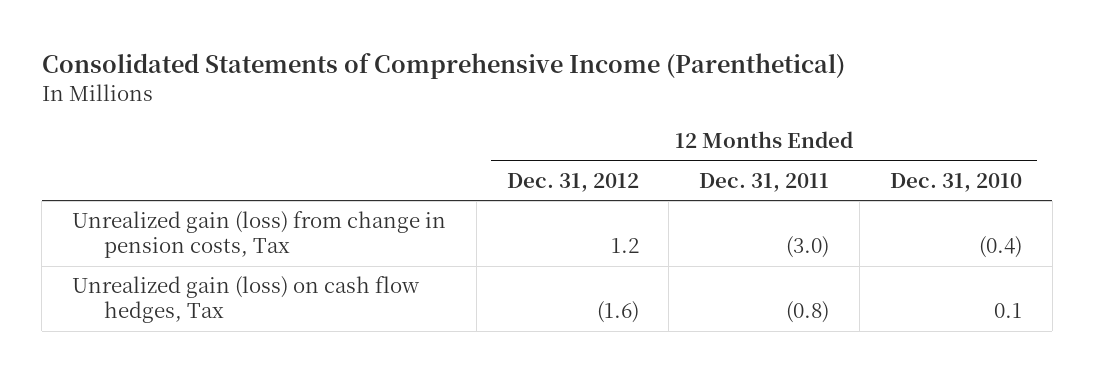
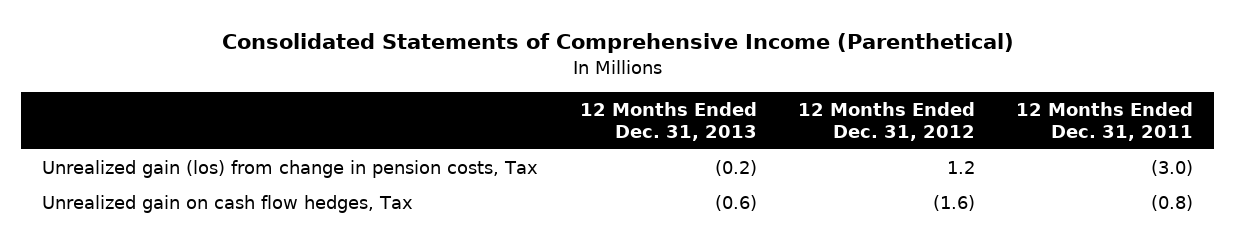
- | 12 Months Ended Dec. 31, 2012 | 12 Months Ended Dec. 31, 2011 | 12 Months Ended Dec. 31, 2010
+ | 12 Months Ended Dec. 31, 2013 | 12 Months Ended Dec. 31, 2012 | 12 Months Ended Dec. 31, 2011
- Unrealized gain (loss) from change in pension costs, Tax | 1.2 | (3.0) | (0.4)
- Unrealized gain (loss) on cash flow hedges, Tax | (1.6) | (0.8) | 0.1
+ Unrealized gain (los) from change in pension costs, Tax | (0.2) | 1.2 | (3.0)
+ Unrealized gain on cash flow hedges, Tax | (0.6) | (1.6) | (0.8)

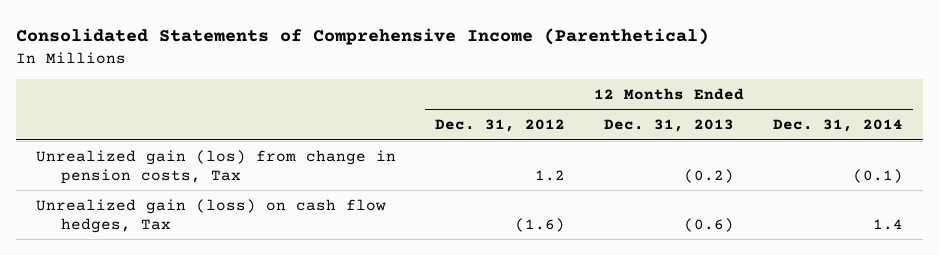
- | 12 Months Ended Dec. 31, 2013 | 12 Months Ended Dec. 31, 2012 | 12 Months Ended Dec. 31, 2011
+ | 12 Months Ended Dec. 31, 2012 | 12 Months Ended Dec. 31, 2013 | 12 Months Ended Dec. 31, 2014
- Unrealized gain on cash flow hedges, Tax | (0.6) | (1.6) | (0.8)
+ Unrealized gain (loss) on cash flow hedges, Tax | (1.6) | (0.6) | 1.4

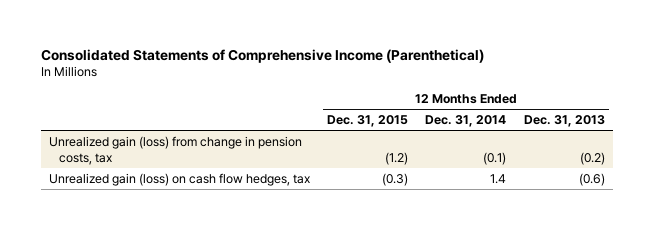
- | 12 Months Ended Dec. 31, 2012 | 12 Months Ended Dec. 31, 2013 | 12 Months Ended Dec. 31, 2014
+ | 12 Months Ended Dec. 31, 2015 | 12 Months Ended Dec. 31, 2014 | 12 Months Ended Dec. 31, 2013
- Unrealized gain (los) from change in pension costs, Tax | 1.2 | (0.2) | (0.1)
- Unrealized gain (loss) on cash flow hedges, Tax | (1.6) | (0.6) | 1.4
+ Unrealized gain (loss) from change in pension costs, tax | (1.2) | (0.1) | (0.2)
+ Unrealized gain (loss) on cash flow hedges, tax | (0.3) | 1.4 | (0.6)

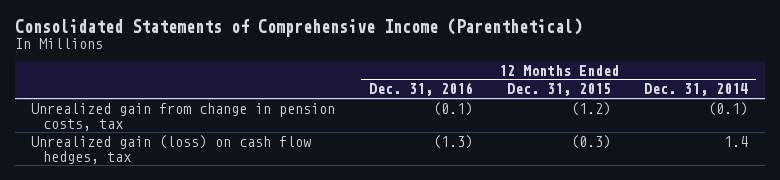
- | 12 Months Ended Dec. 31, 2015 | 12 Months Ended Dec. 31, 2014 | 12 Months Ended Dec. 31, 2013
+ | 12 Months Ended Dec. 31, 2016 | 12 Months Ended Dec. 31, 2015 | 12 Months Ended Dec. 31, 2014
- Unrealized gain (loss) from change in pension costs, tax | (1.2) | (0.1) | (0.2)
+ Unrealized gain from change in pension costs, tax | (0.1) | (1.2) | (0.1)

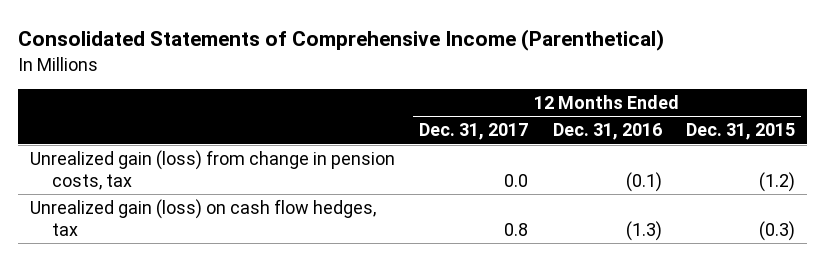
- | 12 Months Ended Dec. 31, 2016 | 12 Months Ended Dec. 31, 2015 | 12 Months Ended Dec. 31, 2014
+ | 12 Months Ended Dec. 31, 2017 | 12 Months Ended Dec. 31, 2016 | 12 Months Ended Dec. 31, 2015
- Unrealized gain from change in pension costs, tax | (0.1) | (1.2) | (0.1)
+ Unrealized gain (loss) from change in pension costs, tax | 0.0 | (0.1) | (1.2)

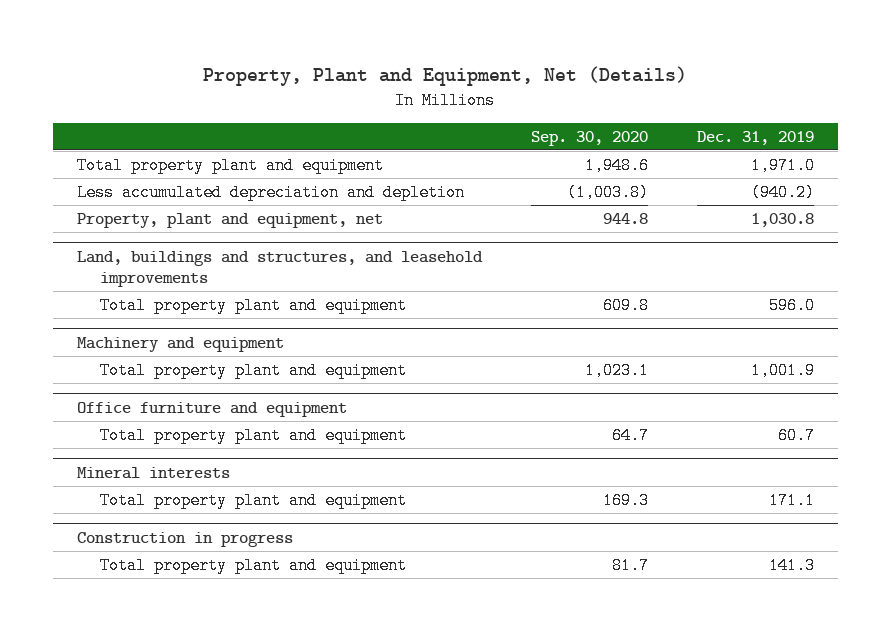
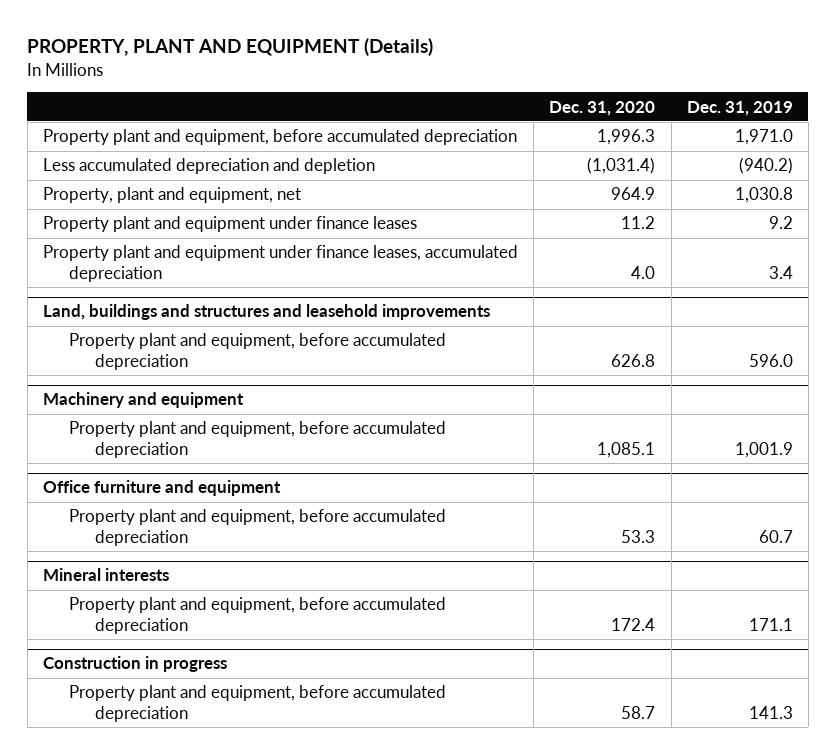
- Property, Plant and Equipment, Net (Details)
+ PROPERTY, PLANT AND EQUIPMENT (Details)
- | Sep. 30, 2020 | Dec. 31, 2019
+ | Dec. 31, 2020 | Dec. 31, 2019
- Total property plant and equipment | 1,948.6 | 1,971.0
+ Property plant and equipment, before accumulated depreciation | 1,996.3 | 1,971.0
- Land, buildings and structures, and leasehold improvements
- Total property plant and equipment | 609.8 | 596.0
+ Property plant and equipment under finance leases | 11.2 | 9.2
+ Property plant and equipment under finance leases, accumulated depreciation | 4.0 | 3.4
+ Land, buildings and structures and leasehold improvements
+ Property plant and equipment, before accumulated depreciation | 626.8 | 596.0
@ Machinery and equipment
- Total property plant and equipment | 1,023.1 | 1,001.9
+ Property plant and equipment, before accumulated depreciation | 1,085.1 | 1,001.9
@ Office furniture and equipment
- Total property plant and equipment | 64.7 | 60.7
+ Property plant and equipment, before accumulated depreciation | 53.3 | 60.7
@ Mineral interests
- Total property plant and equipment | 169.3 | 171.1
+ Property plant and equipment, before accumulated depreciation | 172.4 | 171.1
@ Construction in progress
- Total property plant and equipment | 81.7 | 141.3
+ Property plant and equipment, before accumulated depreciation | 58.7 | 141.3

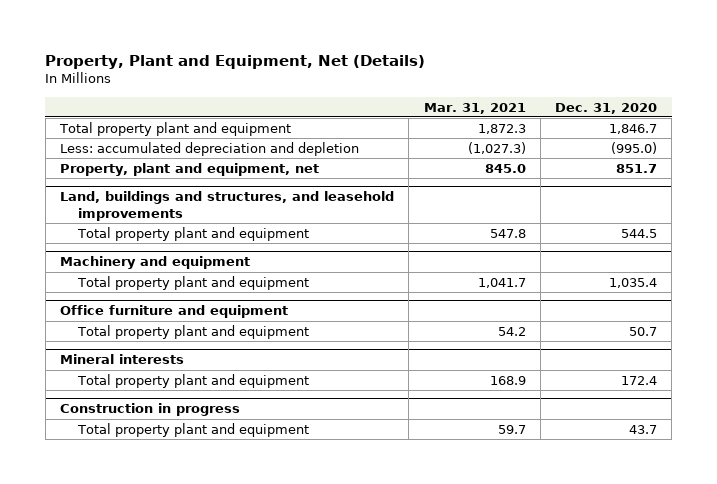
- PROPERTY, PLANT AND EQUIPMENT (Details)
+ Property, Plant and Equipment, Net (Details)
- | Dec. 31, 2020 | Dec. 31, 2019
+ | Mar. 31, 2021 | Dec. 31, 2020
- Property plant and equipment, before accumulated depreciation | 1,996.3 | 1,971.0
- Less accumulated depreciation and depletion | (1,031.4) | (940.2)
- Property, plant and equipment, net | 964.9 | 1,030.8
- Property plant and equipment under finance leases | 11.2 | 9.2
- Property plant and equipment under finance leases, accumulated depreciation | 4.0 | 3.4
- Land, buildings and structures and leasehold improvements
- Property plant and equipment, before accumulated depreciation | 626.8 | 596.0
+ Total property plant and equipment | 1,872.3 | 1,846.7
+ Less: accumulated depreciation and depletion | (1,027.3) | (995.0)
+ Property, plant and equipment, net | 845.0 | 851.7
+ Land, buildings and structures, and leasehold improvements
+ Total property plant and equipment | 547.8 | 544.5
@ Machinery and equipment
- Property plant and equipment, before accumulated depreciation | 1,085.1 | 1,001.9
+ Total property plant and equipment | 1,041.7 | 1,035.4
@ Office furniture and equipment
- Property plant and equipment, before accumulated depreciation | 53.3 | 60.7
+ Total property plant and equipment | 54.2 | 50.7
@ Mineral interests
- Property plant and equipment, before accumulated depreciation | 172.4 | 171.1
+ Total property plant and equipment | 168.9 | 172.4
@ Construction in progress
- Property plant and equipment, before accumulated depreciation | 58.7 | 141.3
+ Total property plant and equipment | 59.7 | 43.7

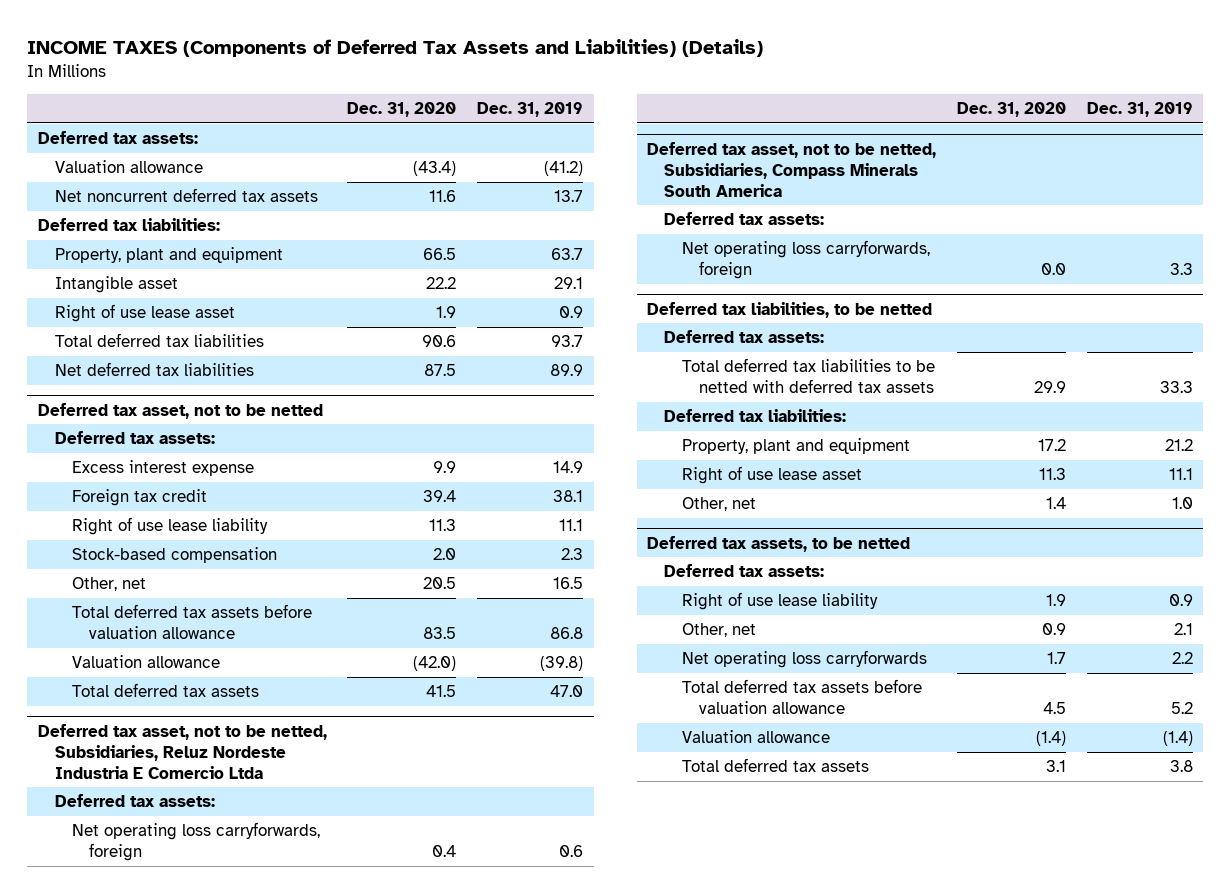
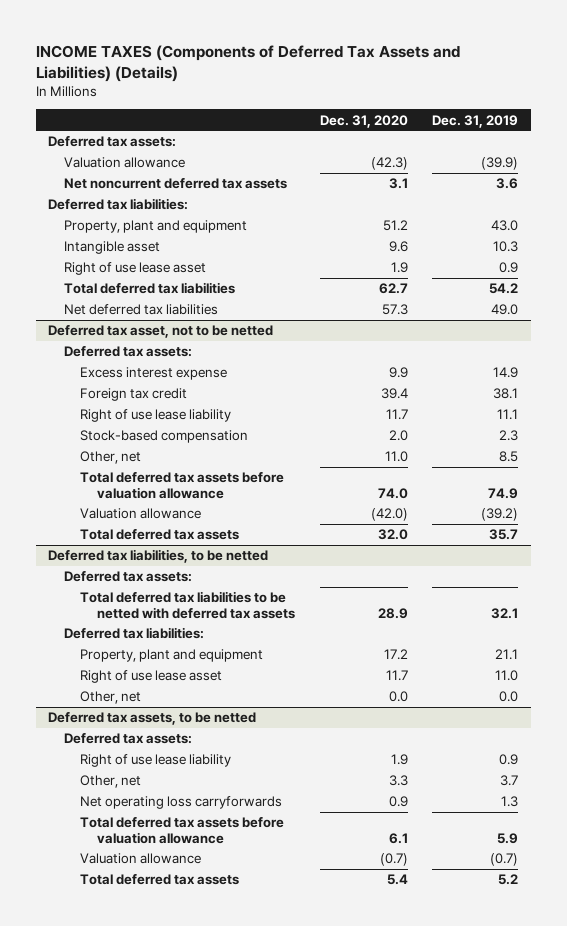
- Valuation allowance | (43.4) | (41.2)
- Net noncurrent deferred tax assets | 11.6 | 13.7
+ Valuation allowance | (42.3) | (39.9)
+ Net noncurrent deferred tax assets | 3.1 | 3.6
- Property, plant and equipment | 66.5 | 63.7
- Intangible asset | 22.2 | 29.1
+ Property, plant and equipment | 51.2 | 43.0
+ Intangible asset | 9.6 | 10.3
- Total deferred tax liabilities | 90.6 | 93.7
- Net deferred tax liabilities | 87.5 | 89.9
+ Total deferred tax liabilities | 62.7 | 54.2
+ Net deferred tax liabilities | 57.3 | 49.0
@ Deferred tax asset, not to be netted
- Right of use lease liability | 11.3 | 11.1
+ Right of use lease liability | 11.7 | 11.1
- Other, net | 20.5 | 16.5
- Total deferred tax assets before valuation allowance | 83.5 | 86.8
- Valuation allowance | (42.0) | (39.8)
- Total deferred tax assets | 41.5 | 47.0
- Deferred tax asset, not to be netted, Subsidiaries, Reluz Nordeste Industria E Comercio Ltda
- Deferred tax assets:
- Net operating loss carryforwards, foreign | 0.4 | 0.6
- Deferred tax asset, not to be netted, Subsidiaries, Compass Minerals South America
- Deferred tax assets:
- Net operating loss carryforwards, foreign | 0.0 | 3.3
@ Deferred tax asset, not to be netted
+ Other, net | 11.0 | 8.5
+ Total deferred tax assets before valuation allowance | 74.0 | 74.9
+ Valuation allowance | (42.0) | (39.2)
+ Total deferred tax assets | 32.0 | 35.7
@ Deferred tax liabilities, to be netted
- Total deferred tax liabilities to be netted with deferred tax assets | 29.9 | 33.3
+ Total deferred tax liabilities to be netted with deferred tax assets | 28.9 | 32.1
- Property, plant and equipment | 17.2 | 21.2
- Right of use lease asset | 11.3 | 11.1
- Other, net | 1.4 | 1.0
+ Property, plant and equipment | 17.2 | 21.1
+ Right of use lease asset | 11.7 | 11.0
+ Other, net | 0.0 | 0.0
@ Deferred tax assets, to be netted
- Other, net | 0.9 | 2.1
- Net operating loss carryforwards | 1.7 | 2.2
- Total deferred tax assets before valuation allowance | 4.5 | 5.2
- Valuation allowance | (1.4) | (1.4)
- Total deferred tax assets | 3.1 | 3.8
+ Other, net | 3.3 | 3.7
+ Net operating loss carryforwards | 0.9 | 1.3
+ Total deferred tax assets before valuation allowance | 6.1 | 5.9
+ Valuation allowance | (0.7) | (0.7)
+ Total deferred tax assets | 5.4 | 5.2

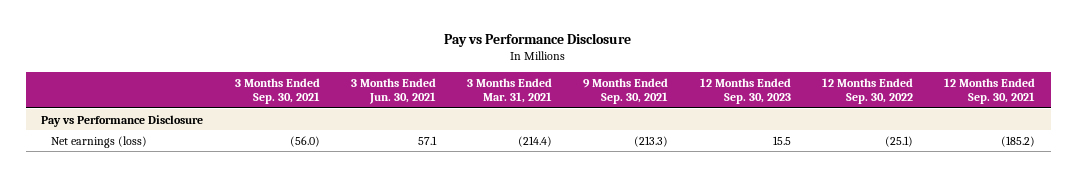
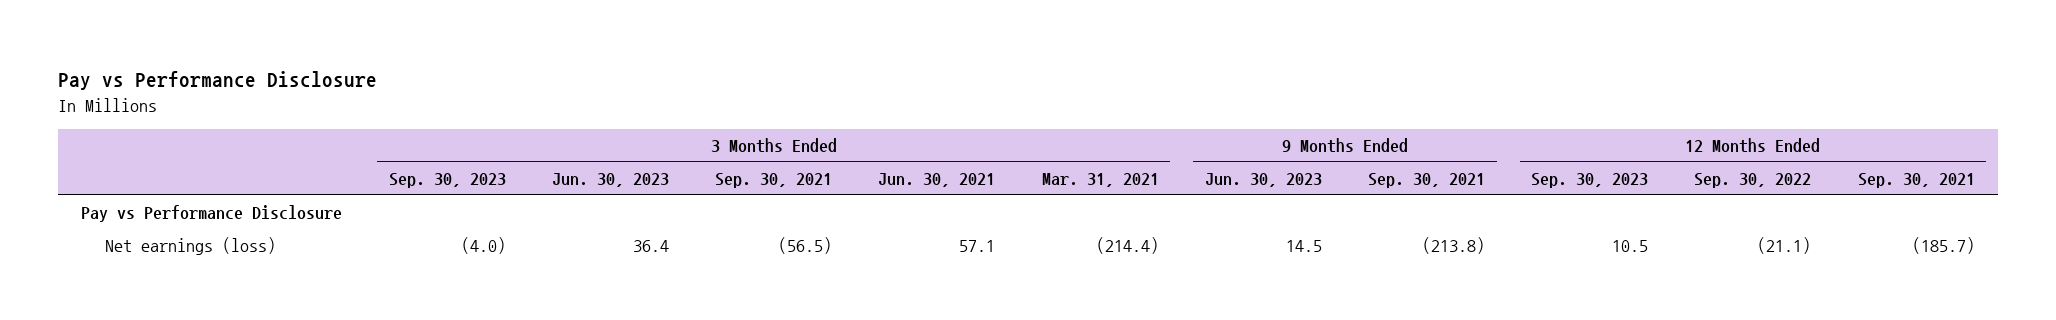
- | 3 Months Ended Sep. 30, 2021 | 3 Months Ended Jun. 30, 2021 | 3 Months Ended Mar. 31, 2021 | 9 Months Ended Sep. 30, 2021 | 12 Months Ended Sep. 30, 2023 | 12 Months Ended Sep. 30, 2022 | 12 Months Ended Sep. 30, 2021
+ | 3 Months Ended Sep. 30, 2023 | 3 Months Ended Jun. 30, 2023 | 3 Months Ended Sep. 30, 2021 | 3 Months Ended Jun. 30, 2021 | 3 Months Ended Mar. 31, 2021 | 9 Months Ended Jun. 30, 2023 | 9 Months Ended Sep. 30, 2021 | 12 Months Ended Sep. 30, 2023 | 12 Months Ended Sep. 30, 2022 | 12 Months Ended Sep. 30, 2021
- Net earnings (loss) | (56.0) | 57.1 | (214.4) | (213.3) | 15.5 | (25.1) | (185.2)
+ Net earnings (loss) | (4.0) | 36.4 | (56.5) | 57.1 | (214.4) | 14.5 | (213.8) | 10.5 | (21.1) | (185.7)

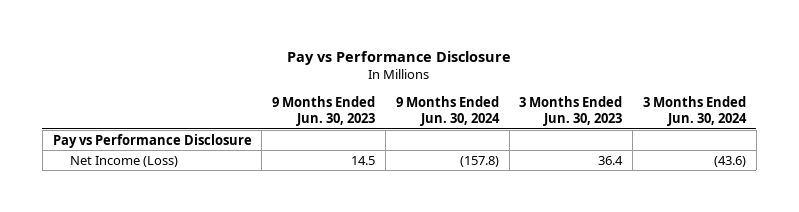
- | 3 Months Ended Sep. 30, 2023 | 3 Months Ended Jun. 30, 2023 | 3 Months Ended Sep. 30, 2021 | 3 Months Ended Jun. 30, 2021 | 3 Months Ended Mar. 31, 2021 | 9 Months Ended Jun. 30, 2023 | 9 Months Ended Sep. 30, 2021 | 12 Months Ended Sep. 30, 2023 | 12 Months Ended Sep. 30, 2022 | 12 Months Ended Sep. 30, 2021
+ | 9 Months Ended Jun. 30, 2023 | 9 Months Ended Jun. 30, 2024 | 3 Months Ended Jun. 30, 2023 | 3 Months Ended Jun. 30, 2024
- Net earnings (loss) | (4.0) | 36.4 | (56.5) | 57.1 | (214.4) | 14.5 | (213.8) | 10.5 | (21.1) | (185.7)
+ Net Income (Loss) | 14.5 | (157.8) | 36.4 | (43.6)

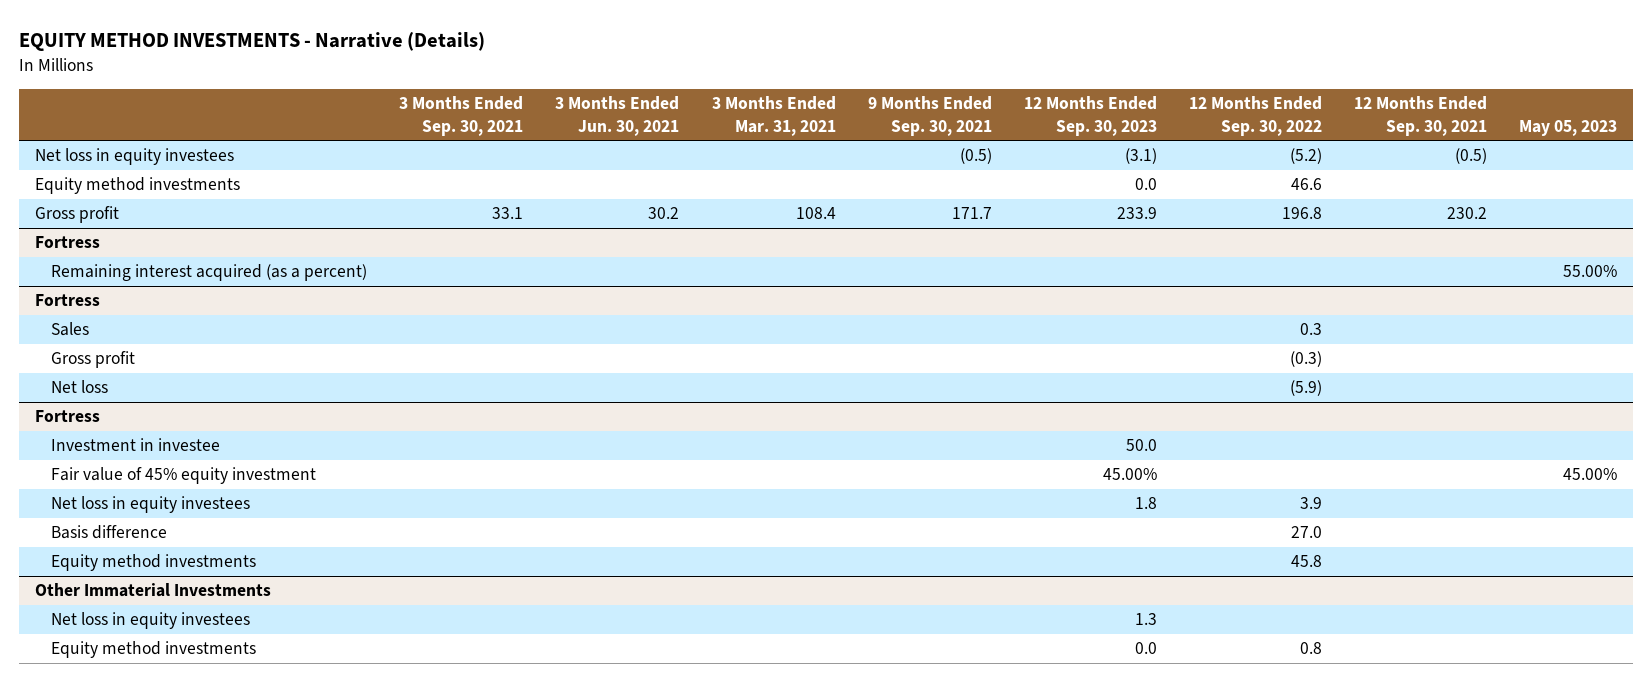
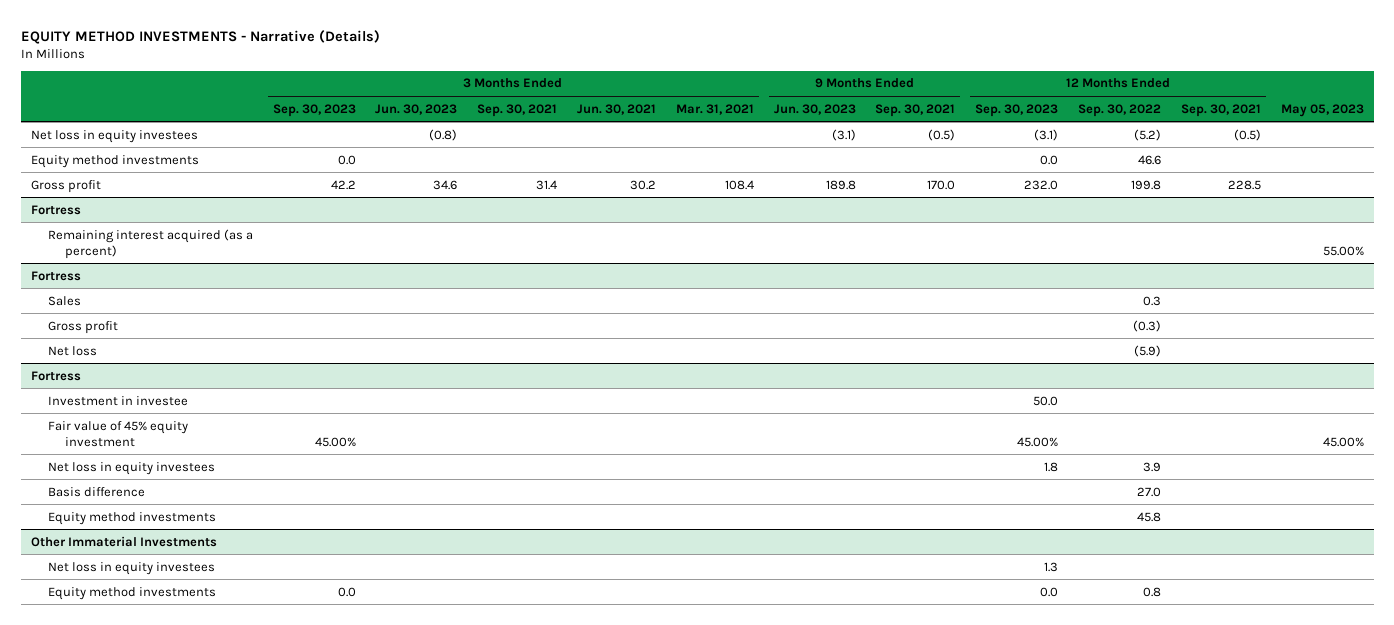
- | 3 Months Ended Sep. 30, 2021 | 3 Months Ended Jun. 30, 2021 | 3 Months Ended Mar. 31, 2021 | 9 Months Ended Sep. 30, 2021 | 12 Months Ended Sep. 30, 2023 | 12 Months Ended Sep. 30, 2022 | 12 Months Ended Sep. 30, 2021 | May 05, 2023
+ | 3 Months Ended Sep. 30, 2023 | 3 Months Ended Jun. 30, 2023 | 3 Months Ended Sep. 30, 2021 | 3 Months Ended Jun. 30, 2021 | 3 Months Ended Mar. 31, 2021 | 9 Months Ended Jun. 30, 2023 | 9 Months Ended Sep. 30, 2021 | 12 Months Ended Sep. 30, 2023 | 12 Months Ended Sep. 30, 2022 | 12 Months Ended Sep. 30, 2021 | May 05, 2023
- Gross profit | 33.1 | 30.2 | 108.4 | 171.7 | 233.9 | 196.8 | 230.2 |
+ Gross profit | 42.2 | 34.6 | 31.4 | 30.2 | 108.4 | 189.8 | 170.0 | 232.0 | 199.8 | 228.5 |

